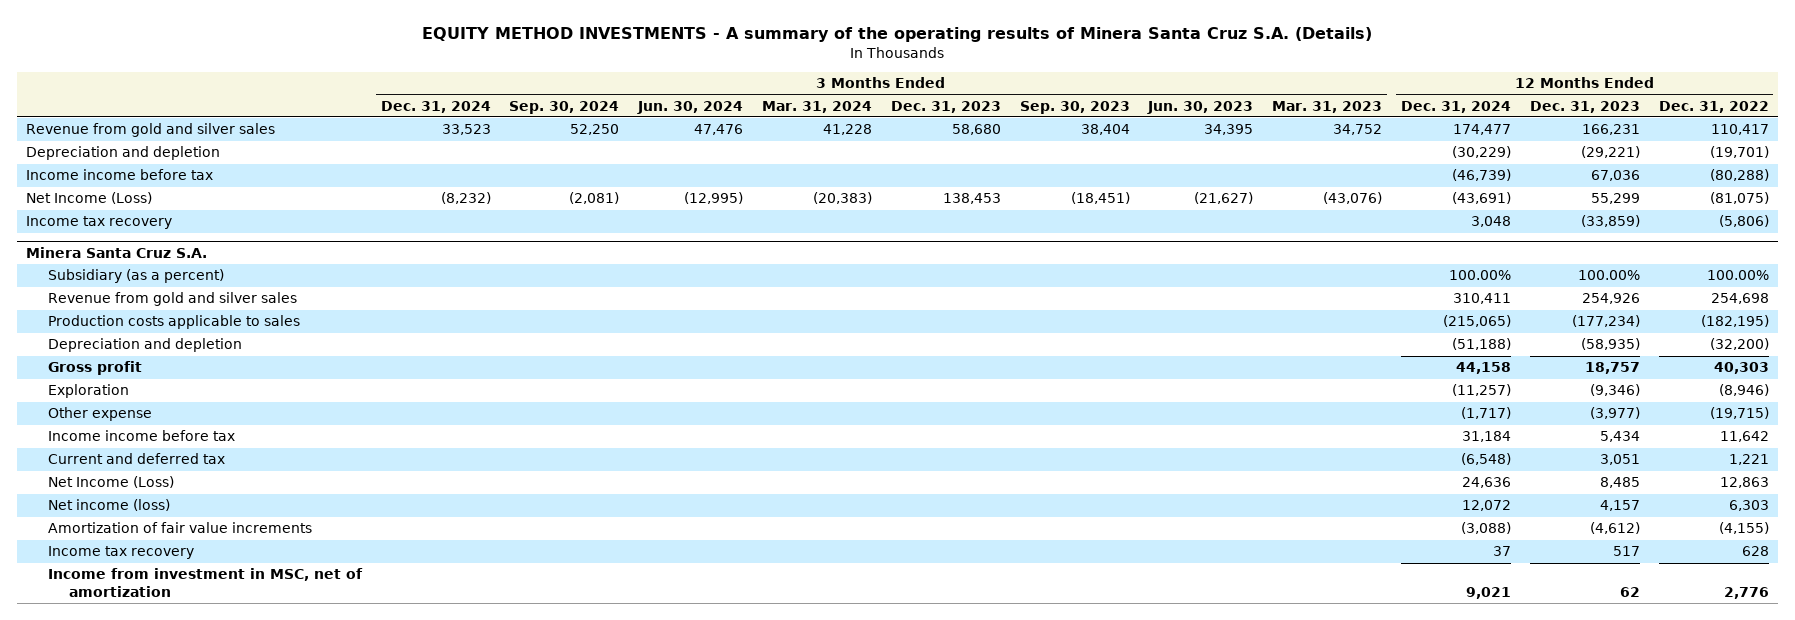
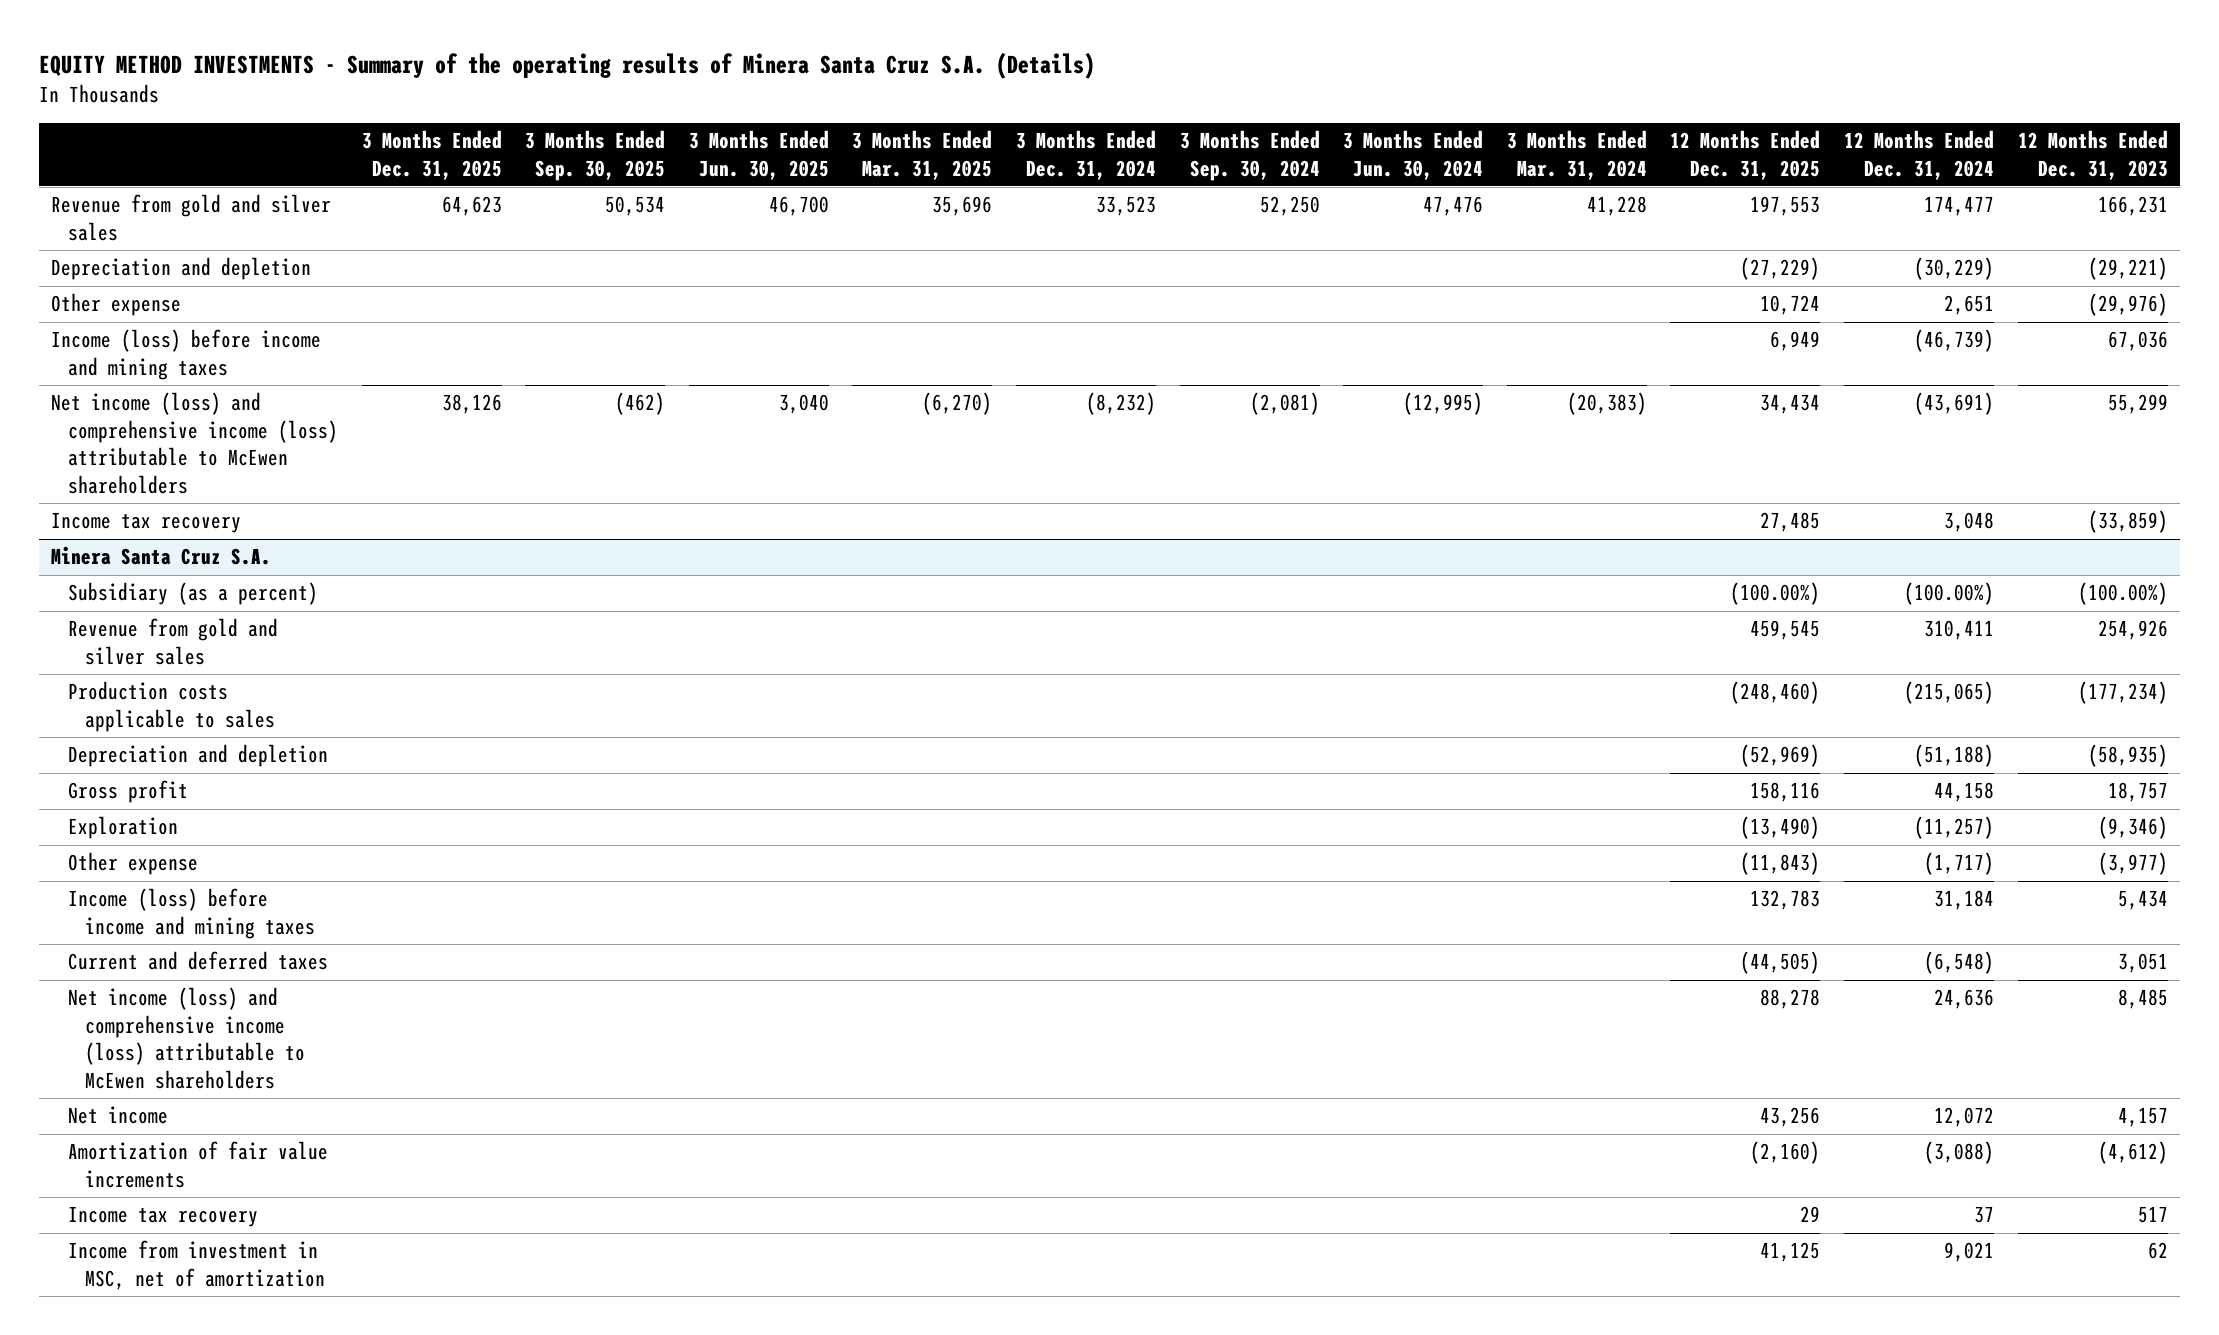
- EQUITY METHOD INVESTMENTS - A summary of the operating results of Minera Santa Cruz S.A. (Details)
+ EQUITY METHOD INVESTMENTS - Summary of the operating results of Minera Santa Cruz S.A. (Details)
- | 3 Months Ended Dec. 31, 2024 | 3 Months Ended Sep. 30, 2024 | 3 Months Ended Jun. 30, 2024 | 3 Months Ended Mar. 31, 2024 | 3 Months Ended Dec. 31, 2023 | 3 Months Ended Sep. 30, 2023 | 3 Months Ended Jun. 30, 2023 | 3 Months Ended Mar. 31, 2023 | 12 Months Ended Dec. 31, 2024 | 12 Months Ended Dec. 31, 2023 | 12 Months Ended Dec. 31, 2022
+ | 3 Months Ended Dec. 31, 2025 | 3 Months Ended Sep. 30, 2025 | 3 Months Ended Jun. 30, 2025 | 3 Months Ended Mar. 31, 2025 | 3 Months Ended Dec. 31, 2024 | 3 Months Ended Sep. 30, 2024 | 3 Months Ended Jun. 30, 2024 | 3 Months Ended Mar. 31, 2024 | 12 Months Ended Dec. 31, 2025 | 12 Months Ended Dec. 31, 2024 | 12 Months Ended Dec. 31, 2023
- Income income before tax | | | | | | | | | (46,739) | 67,036 | (80,288)
- Net Income (Loss) | (8,232) | (2,081) | (12,995) | (20,383) | 138,453 | (18,451) | (21,627) | (43,076) | (43,691) | 55,299 | (81,075)
+ Other expense | | | | | | | | | 10,724 | 2,651 | (29,976)
+ Income (loss) before income and mining taxes | | | | | | | | | 6,949 | (46,739) | 67,036
+ Net income (loss) and comprehensive income (loss) attributable to McEwen shareholders | 38,126 | (462) | 3,040 | (6,270) | (8,232) | (2,081) | (12,995) | (20,383) | 34,434 | (43,691) | 55,299
@ Minera Santa Cruz S.A.
- Subsidiary (as a percent) | | | | | | | | | 100.00% | 100.00% | 100.00%
+ Subsidiary (as a percent) | | | | | | | | | (100.00%) | (100.00%) | (100.00%)
- Income income before tax | | | | | | | | | 31,184 | 5,434 | 11,642
- Current and deferred tax | | | | | | | | | (6,548) | 3,051 | 1,221
- Net Income (Loss) | | | | | | | | | 24,636 | 8,485 | 12,863
- Net income (loss) | | | | | | | | | 12,072 | 4,157 | 6,303
+ Income (loss) before income and mining taxes | | | | | | | | | 132,783 | 31,184 | 5,434
+ Current and deferred taxes | | | | | | | | | (44,505) | (6,548) | 3,051
+ Net income (loss) and comprehensive income (loss) attributable to McEwen shareholders | | | | | | | | | 88,278 | 24,636 | 8,485
+ Net income | | | | | | | | | 43,256 | 12,072 | 4,157

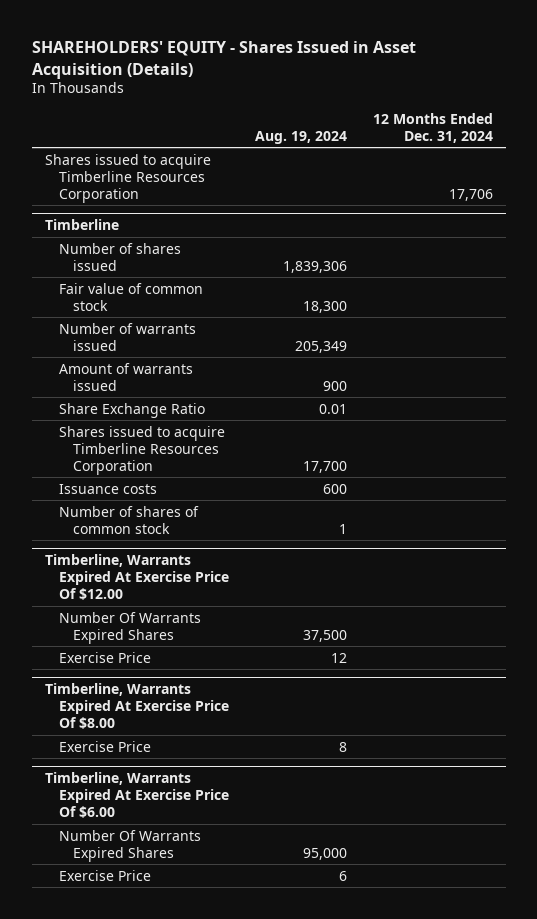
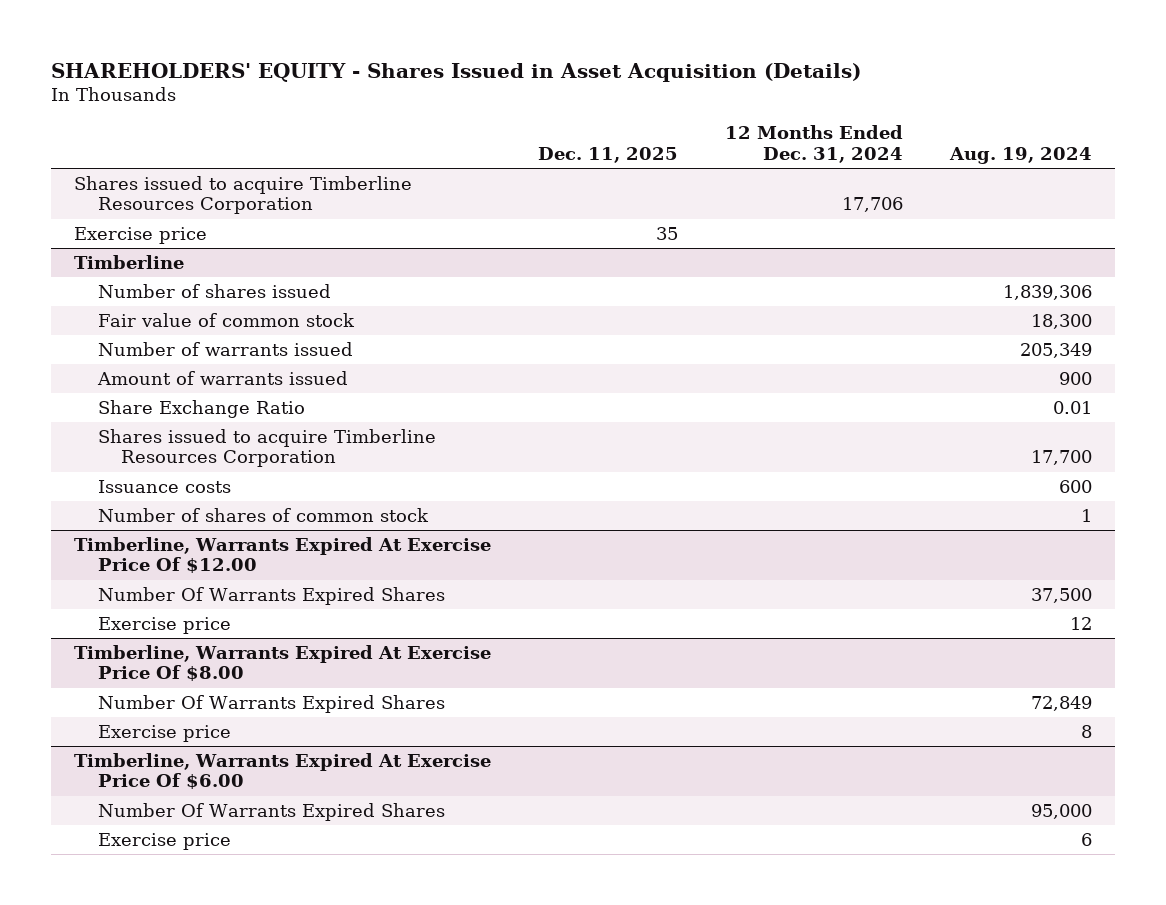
- | Aug. 19, 2024 | 12 Months Ended Dec. 31, 2024
+ | Dec. 11, 2025 | 12 Months Ended Dec. 31, 2024 | Aug. 19, 2024
+ Exercise price | 35 | |
@ Timberline, Warrants Expired At Exercise Price Of $12.00
- Exercise Price | 12 |
+ Exercise price | | | 12
@ Timberline, Warrants Expired At Exercise Price Of $8.00
- Exercise Price | 8 |
+ Number Of Warrants Expired Shares | | | 72,849
+ Exercise price | | | 8
@ Timberline, Warrants Expired At Exercise Price Of $6.00
- Exercise Price | 6 |
+ Exercise price | | | 6

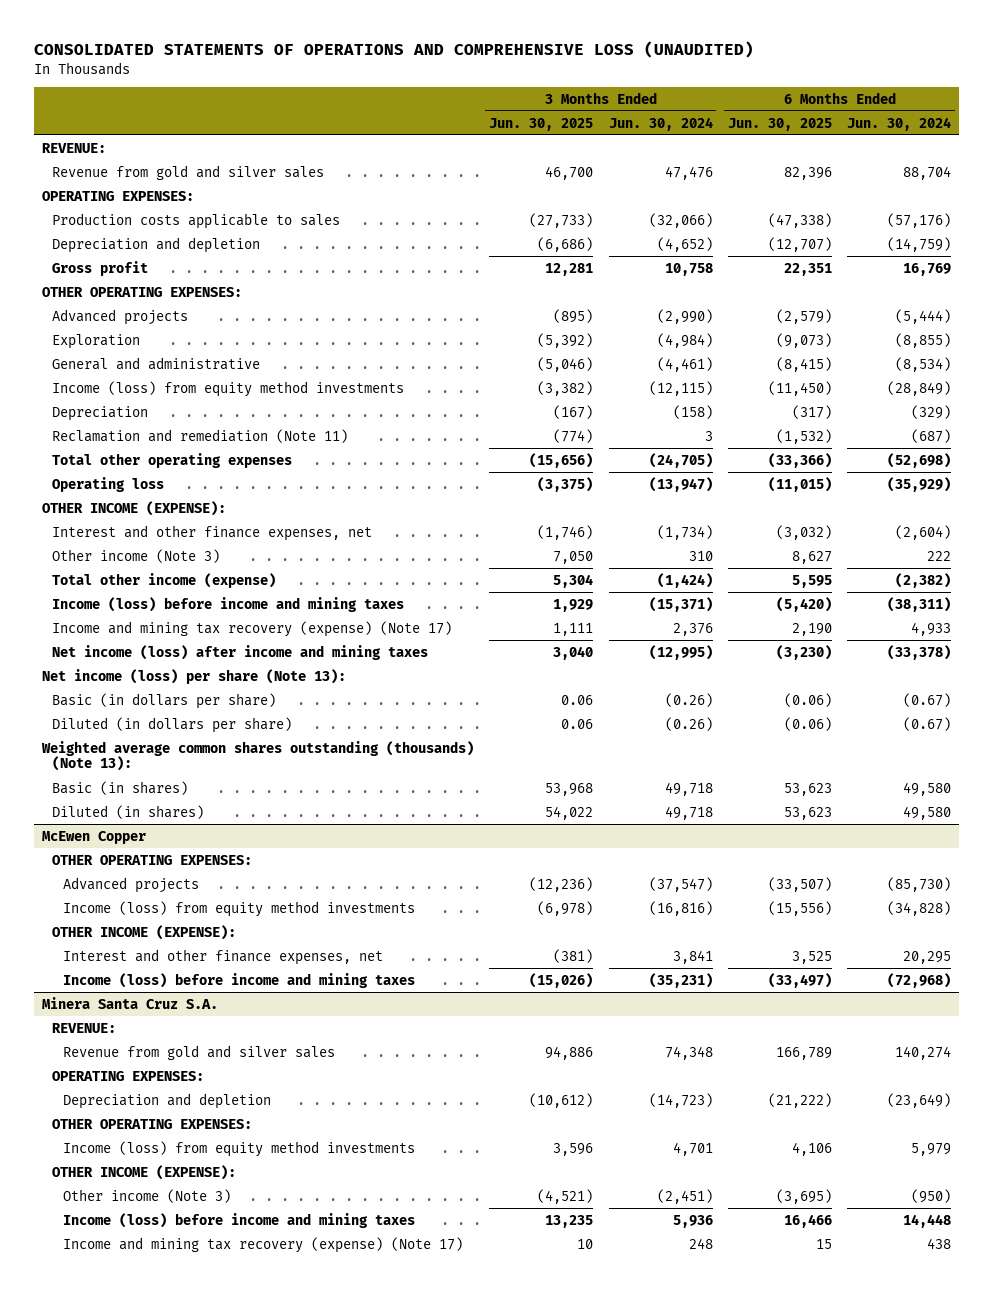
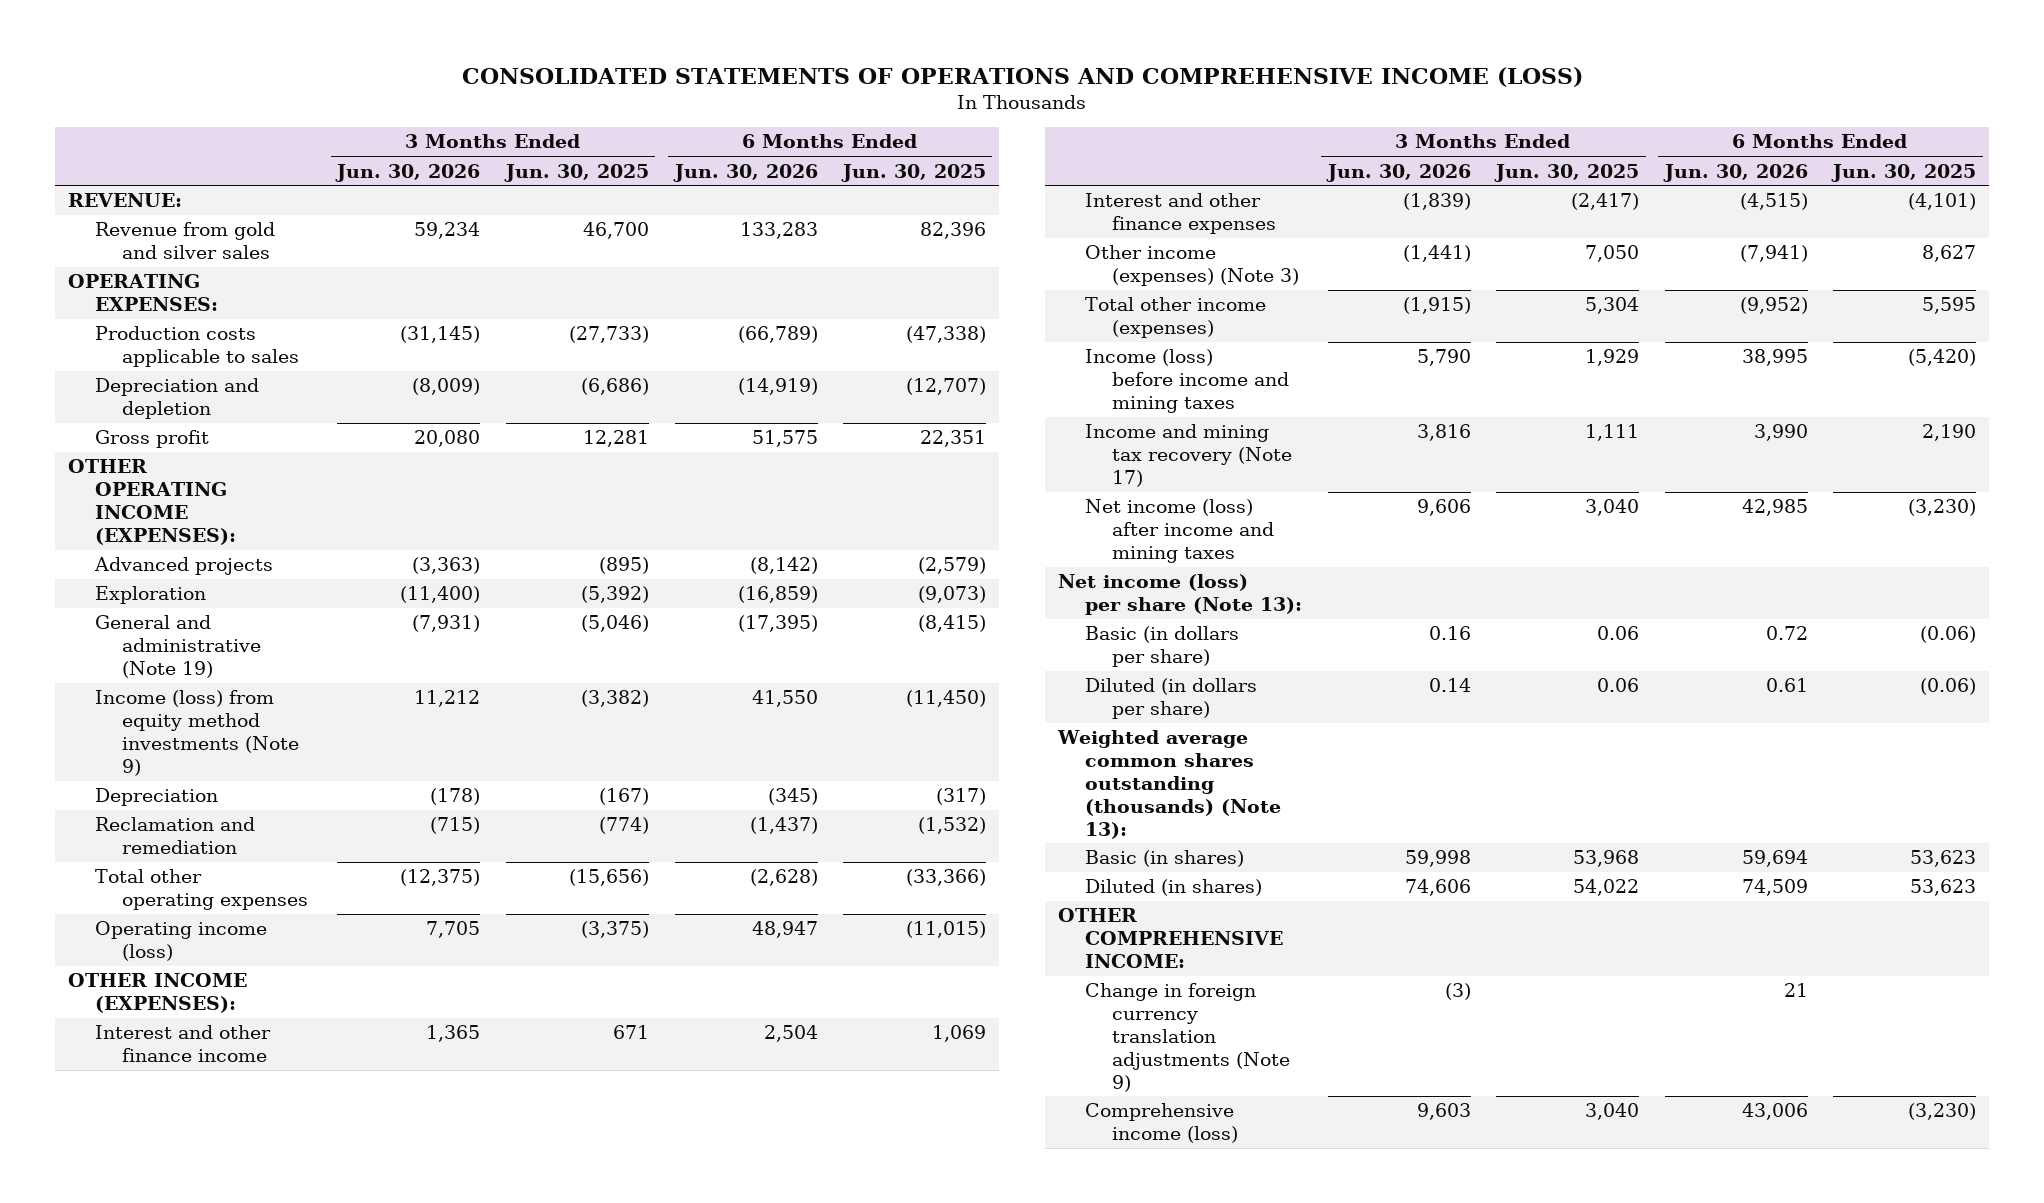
- CONSOLIDATED STATEMENTS OF OPERATIONS AND COMPREHENSIVE LOSS (UNAUDITED)
+ CONSOLIDATED STATEMENTS OF OPERATIONS AND COMPREHENSIVE INCOME (LOSS)
- | 3 Months Ended Jun. 30, 2025 | 3 Months Ended Jun. 30, 2024 | 6 Months Ended Jun. 30, 2025 | 6 Months Ended Jun. 30, 2024
+ | 3 Months Ended Jun. 30, 2026 | 3 Months Ended Jun. 30, 2025 | 6 Months Ended Jun. 30, 2026 | 6 Months Ended Jun. 30, 2025
- OTHER OPERATING EXPENSES:
+ OTHER OPERATING INCOME (EXPENSES):
- General and administrative | (5,046) | (4,461) | (8,415) | (8,534)
- Income (loss) from equity method investments | (3,382) | (12,115) | (11,450) | (28,849)
+ General and administrative (Note 19) | (7,931) | (5,046) | (17,395) | (8,415)
+ Income (loss) from equity method investments (Note 9) | 11,212 | (3,382) | 41,550 | (11,450)
- Reclamation and remediation (Note 11) | (774) | 3 | (1,532) | (687)
+ Reclamation and remediation | (715) | (774) | (1,437) | (1,532)
- Operating loss | (3,375) | (13,947) | (11,015) | (35,929)
- OTHER INCOME (EXPENSE):
- Interest and other finance expenses, net | (1,746) | (1,734) | (3,032) | (2,604)
- Other income (Note 3) | 7,050 | 310 | 8,627 | 222
- Total other income (expense) | 5,304 | (1,424) | 5,595 | (2,382)
+ Operating income (loss) | 7,705 | (3,375) | 48,947 | (11,015)
+ OTHER INCOME (EXPENSES):
+ Interest and other finance income | 1,365 | 671 | 2,504 | 1,069
+ Interest and other finance expenses | (1,839) | (2,417) | (4,515) | (4,101)
+ Other income (expenses) (Note 3) | (1,441) | 7,050 | (7,941) | 8,627
+ Total other income (expenses) | (1,915) | 5,304 | (9,952) | 5,595
- Income and mining tax recovery (expense) (Note 17) | 1,111 | 2,376 | 2,190 | 4,933
+ Income and mining tax recovery (Note 17) | 3,816 | 1,111 | 3,990 | 2,190
- McEwen Copper
- OTHER OPERATING EXPENSES:
- Advanced projects | (12,236) | (37,547) | (33,507) | (85,730)
- Income (loss) from equity method investments | (6,978) | (16,816) | (15,556) | (34,828)
- OTHER INCOME (EXPENSE):
- Interest and other finance expenses, net | (381) | 3,841 | 3,525 | 20,295
- Income (loss) before income and mining taxes | (15,026) | (35,231) | (33,497) | (72,968)
- Minera Santa Cruz S.A.
- REVENUE:
- Revenue from gold and silver sales | 94,886 | 74,348 | 166,789 | 140,274
- OPERATING EXPENSES:
- Depreciation and depletion | (10,612) | (14,723) | (21,222) | (23,649)
- OTHER OPERATING EXPENSES:
- Income (loss) from equity method investments | 3,596 | 4,701 | 4,106 | 5,979
- OTHER INCOME (EXPENSE):
- Other income (Note 3) | (4,521) | (2,451) | (3,695) | (950)
- Income (loss) before income and mining taxes | 13,235 | 5,936 | 16,466 | 14,448
- Income and mining tax recovery (expense) (Note 17) | 10 | 248 | 15 | 438
+ OTHER COMPREHENSIVE INCOME:
+ Change in foreign currency translation adjustments (Note 9) | (3) | | 21 |
+ Comprehensive income (loss) | 9,603 | 3,040 | 43,006 | (3,230)

